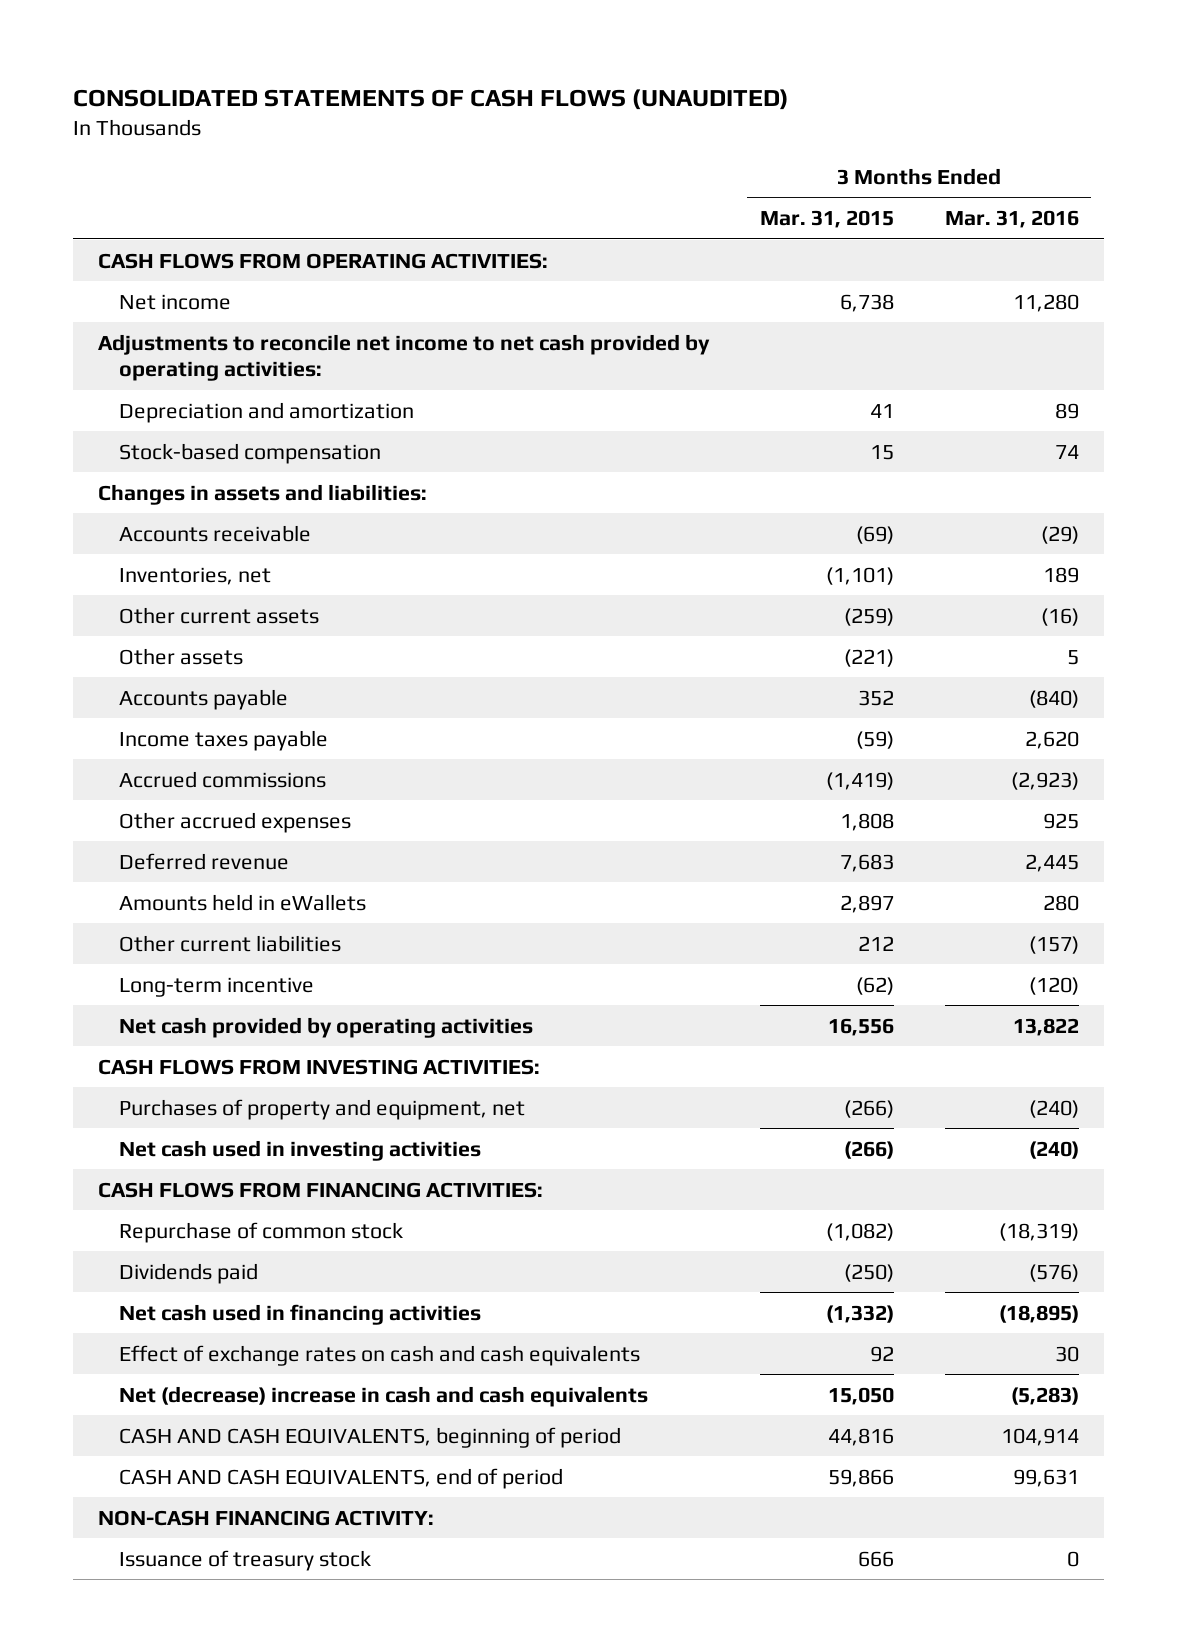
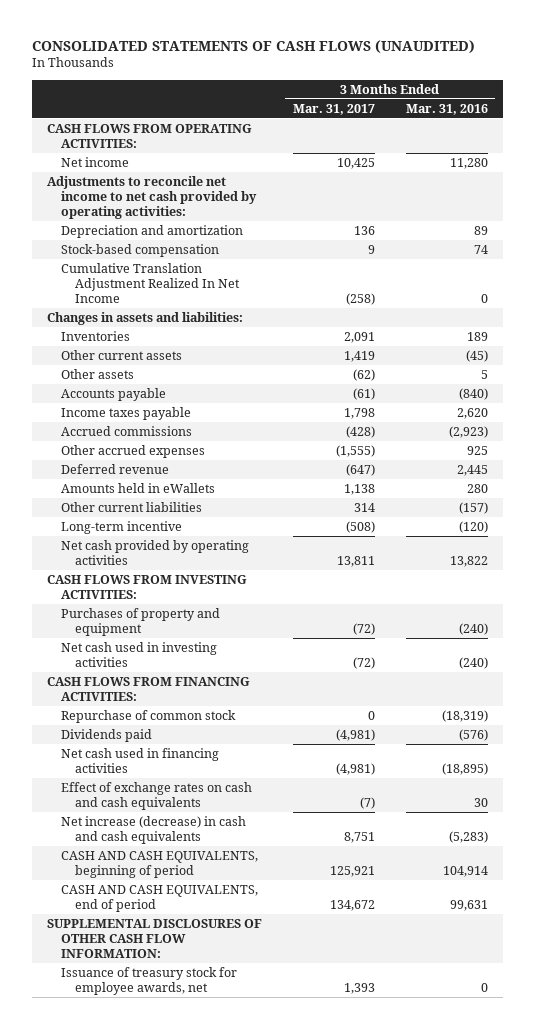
- | 3 Months Ended Mar. 31, 2015 | 3 Months Ended Mar. 31, 2016
+ | 3 Months Ended Mar. 31, 2017 | 3 Months Ended Mar. 31, 2016
+ Cumulative Translation Adjustment Realized In Net Income | (258) | 0
- Accounts receivable | (69) | (29)
- Inventories, net | (1,101) | 189
- Other current assets | (259) | (16)
+ Inventories | 2,091 | 189
+ Other current assets | 1,419 | (45)
- Purchases of property and equipment, net | (266) | (240)
+ Purchases of property and equipment | (72) | (240)
- Net (decrease) increase in cash and cash equivalents | 15,050 | (5,283)
+ Net increase (decrease) in cash and cash equivalents | 8,751 | (5,283)
- NON-CASH FINANCING ACTIVITY:
- Issuance of treasury stock | 666 | 0
+ SUPPLEMENTAL DISCLOSURES OF OTHER CASH FLOW INFORMATION:
+ Issuance of treasury stock for employee awards, net | 1,393 | 0

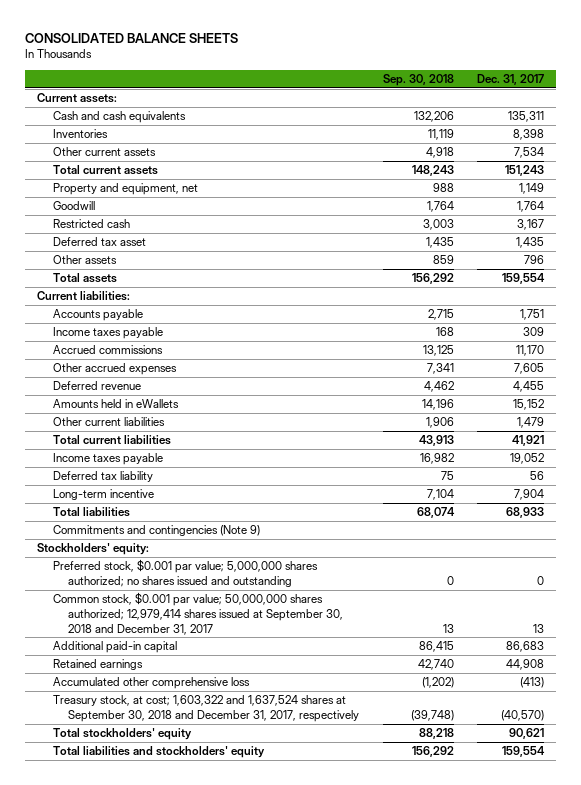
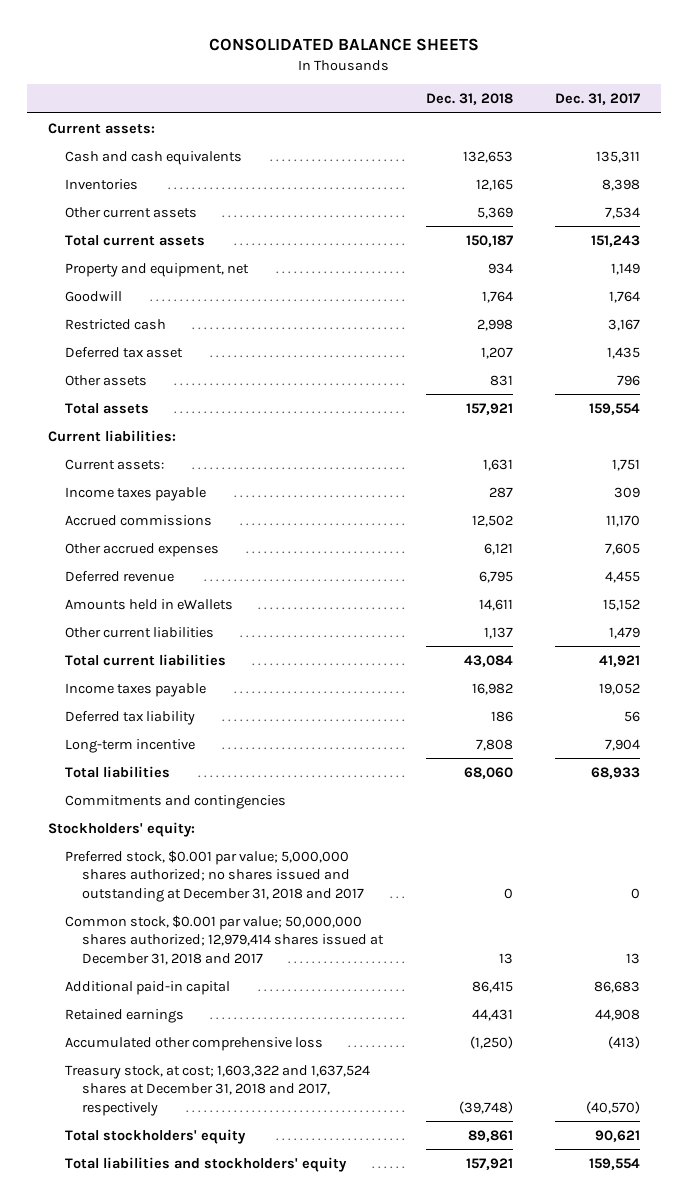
- | Sep. 30, 2018 | Dec. 31, 2017
+ | Dec. 31, 2018 | Dec. 31, 2017
- Accounts payable | 2,715 | 1,751
+ Current assets: | 1,631 | 1,751
- Commitments and contingencies (Note 9)
+ Commitments and contingencies
- Preferred stock, $0.001 par value; 5,000,000 shares authorized; no shares issued and outstanding | 0 | 0
- Common stock, $0.001 par value; 50,000,000 shares authorized; 12,979,414 shares issued at September 30, 2018 and December 31, 2017 | 13 | 13
+ Preferred stock, $0.001 par value; 5,000,000 shares authorized; no shares issued and outstanding at December 31, 2018 and 2017 | 0 | 0
+ Common stock, $0.001 par value; 50,000,000 shares authorized; 12,979,414 shares issued at December 31, 2018 and 2017 | 13 | 13
- Treasury stock, at cost; 1,603,322 and 1,637,524 shares at September 30, 2018 and December 31, 2017, respectively | (39,748) | (40,570)
+ Treasury stock, at cost; 1,603,322 and 1,637,524 shares at December 31, 2018 and 2017, respectively | (39,748) | (40,570)

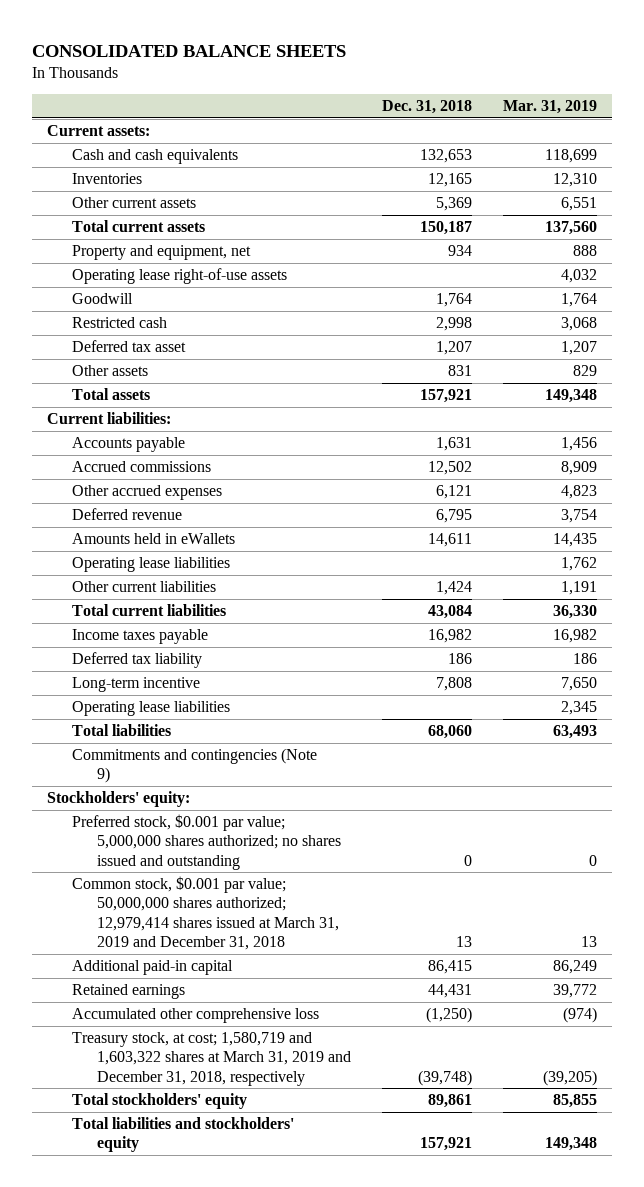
- | Dec. 31, 2018 | Dec. 31, 2017
+ | Dec. 31, 2018 | Mar. 31, 2019
+ Operating lease right-of-use assets | | 4,032
- Current assets: | 1,631 | 1,751
- Income taxes payable | 287 | 309
+ Accounts payable | 1,631 | 1,456
- Other current liabilities | 1,137 | 1,479
+ Operating lease liabilities | | 1,762
+ Other current liabilities | 1,424 | 1,191
+ Operating lease liabilities | | 2,345
- Commitments and contingencies
+ Commitments and contingencies (Note 9)
- Preferred stock, $0.001 par value; 5,000,000 shares authorized; no shares issued and outstanding at December 31, 2018 and 2017 | 0 | 0
- Common stock, $0.001 par value; 50,000,000 shares authorized; 12,979,414 shares issued at December 31, 2018 and 2017 | 13 | 13
+ Preferred stock, $0.001 par value; 5,000,000 shares authorized; no shares issued and outstanding | 0 | 0
+ Common stock, $0.001 par value; 50,000,000 shares authorized; 12,979,414 shares issued at March 31, 2019 and December 31, 2018 | 13 | 13
- Treasury stock, at cost; 1,603,322 and 1,637,524 shares at December 31, 2018 and 2017, respectively | (39,748) | (40,570)
+ Treasury stock, at cost; 1,580,719 and 1,603,322 shares at March 31, 2019 and December 31, 2018, respectively | (39,748) | (39,205)

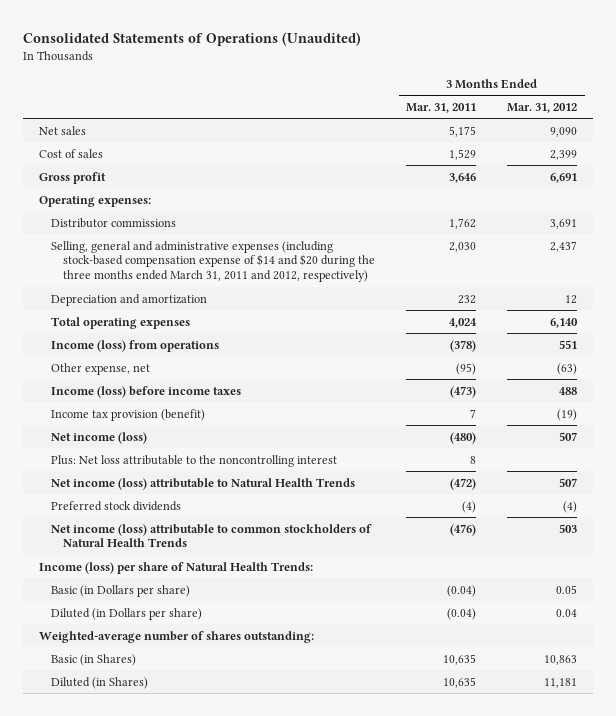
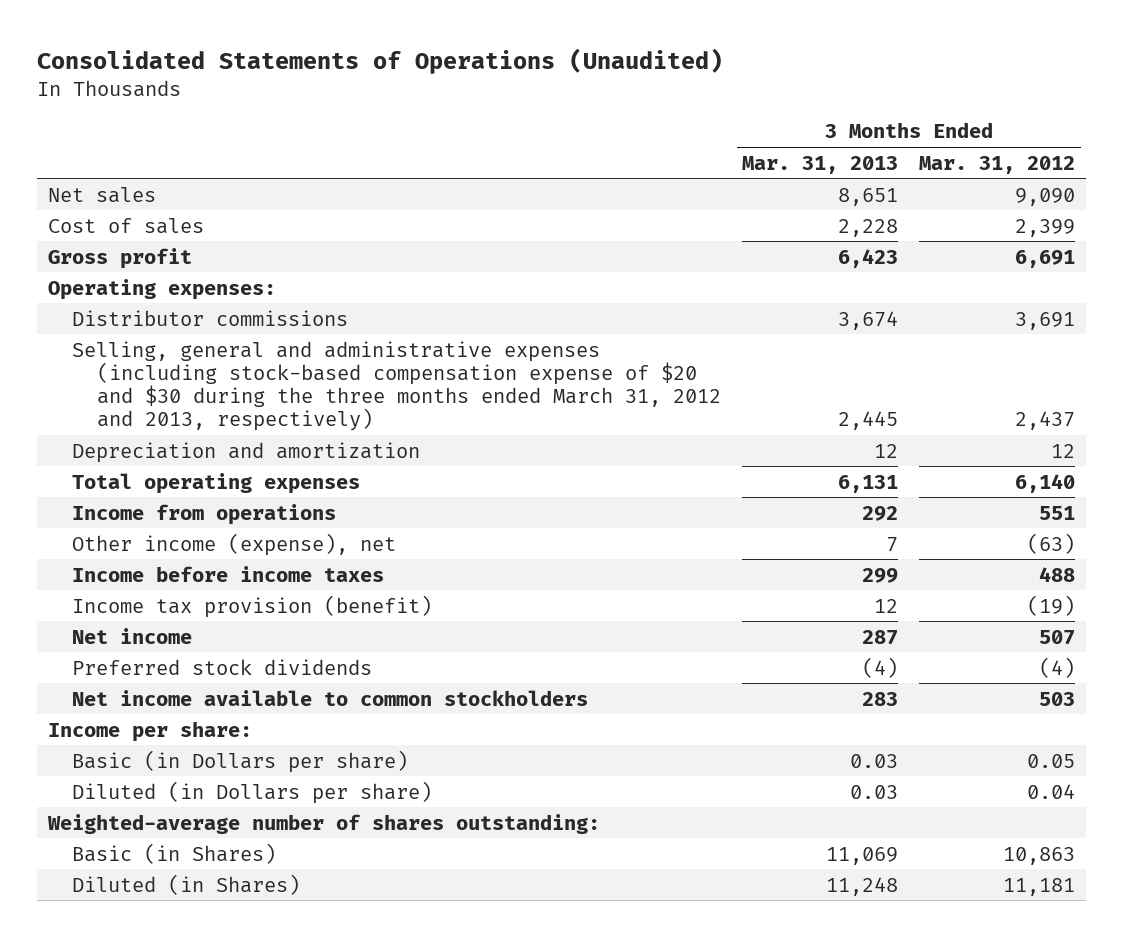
- | 3 Months Ended Mar. 31, 2011 | 3 Months Ended Mar. 31, 2012
+ | 3 Months Ended Mar. 31, 2013 | 3 Months Ended Mar. 31, 2012
- Selling, general and administrative expenses (including stock-based compensation expense of $14 and $20 during the three months ended March 31, 2011 and 2012, respectively) | 2,030 | 2,437
+ Selling, general and administrative expenses (including stock-based compensation expense of $20 and $30 during the three months ended March 31, 2012 and 2013, respectively) | 2,445 | 2,437
- Income (loss) from operations | (378) | 551
- Other expense, net | (95) | (63)
- Income (loss) before income taxes | (473) | 488
+ Income from operations | 292 | 551
+ Other income (expense), net | 7 | (63)
+ Income before income taxes | 299 | 488
- Net income (loss) | (480) | 507
- Plus: Net loss attributable to the noncontrolling interest | 8 |
- Net income (loss) attributable to Natural Health Trends | (472) | 507
+ Net income | 287 | 507
- Net income (loss) attributable to common stockholders of Natural Health Trends | (476) | 503
- Income (loss) per share of Natural Health Trends:
+ Net income available to common stockholders | 283 | 503
+ Income per share:

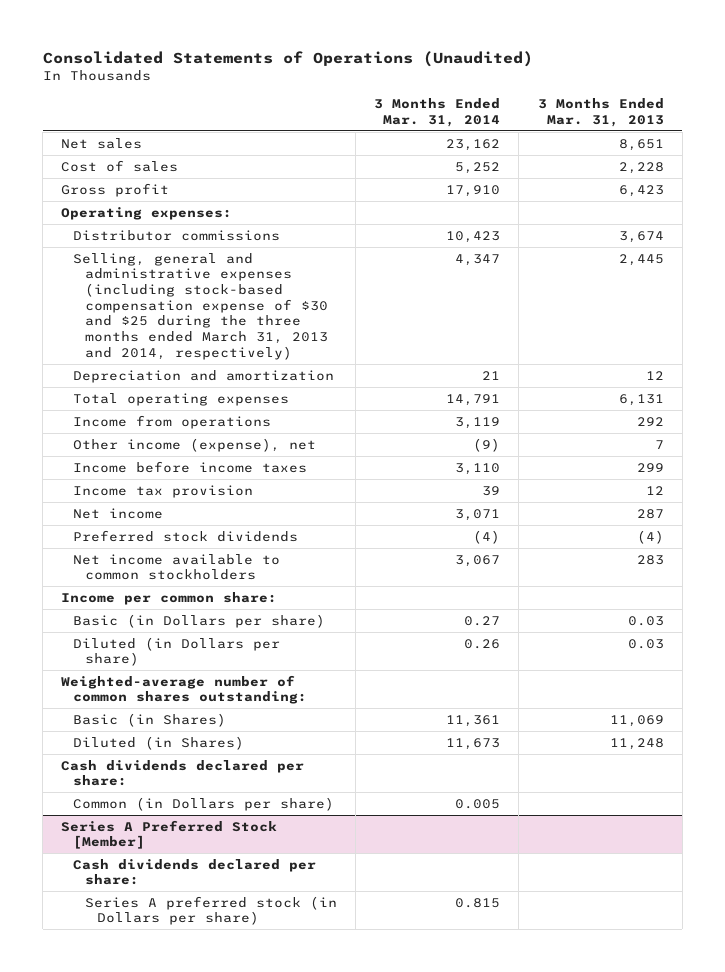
- | 3 Months Ended Mar. 31, 2013 | 3 Months Ended Mar. 31, 2012
+ | 3 Months Ended Mar. 31, 2014 | 3 Months Ended Mar. 31, 2013
- Selling, general and administrative expenses (including stock-based compensation expense of $20 and $30 during the three months ended March 31, 2012 and 2013, respectively) | 2,445 | 2,437
+ Selling, general and administrative expenses (including stock-based compensation expense of $30 and $25 during the three months ended March 31, 2013 and 2014, respectively) | 4,347 | 2,445
- Income tax provision (benefit) | 12 | (19)
+ Income tax provision | 39 | 12
- Income per share:
+ Income per common share:
- Weighted-average number of shares outstanding:
+ Weighted-average number of common shares outstanding:
+ Cash dividends declared per share:
+ Common (in Dollars per share) | 0.005 |
+ Series A Preferred Stock [Member]
+ Cash dividends declared per share:
+ Series A preferred stock (in Dollars per share) | 0.815 |

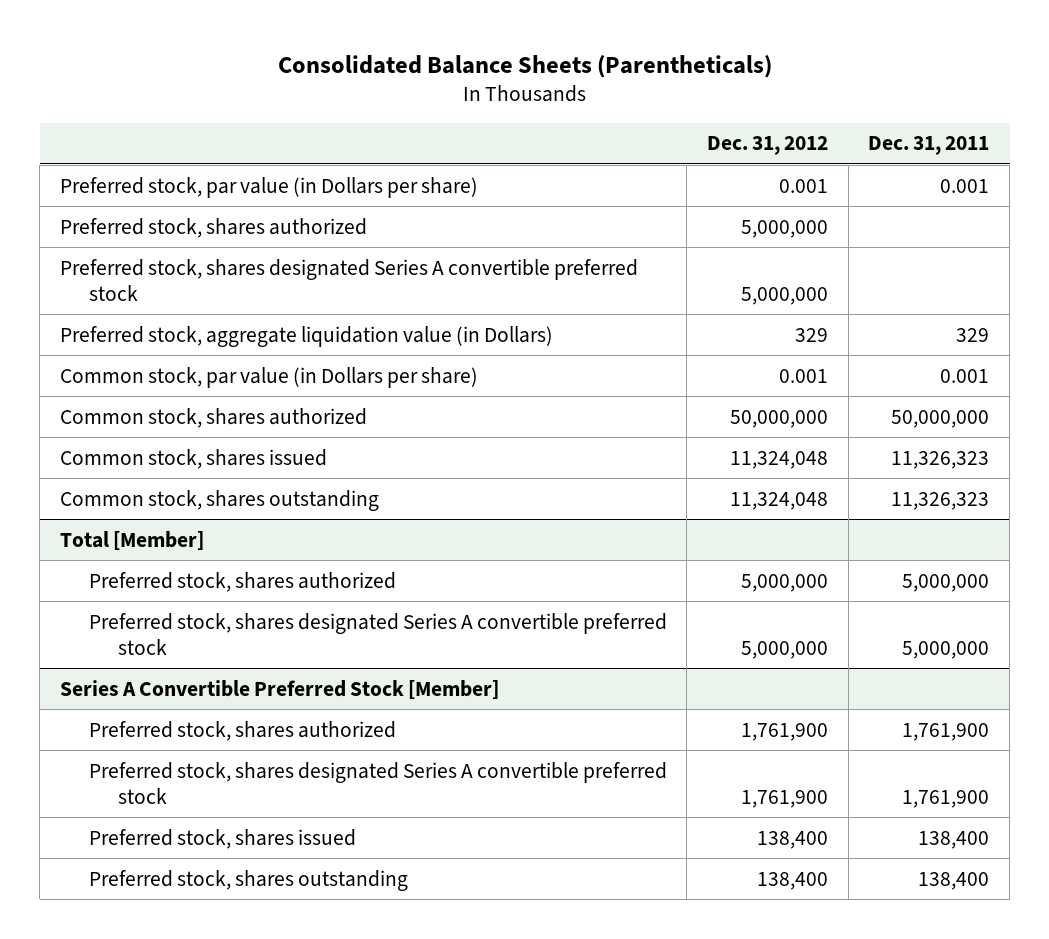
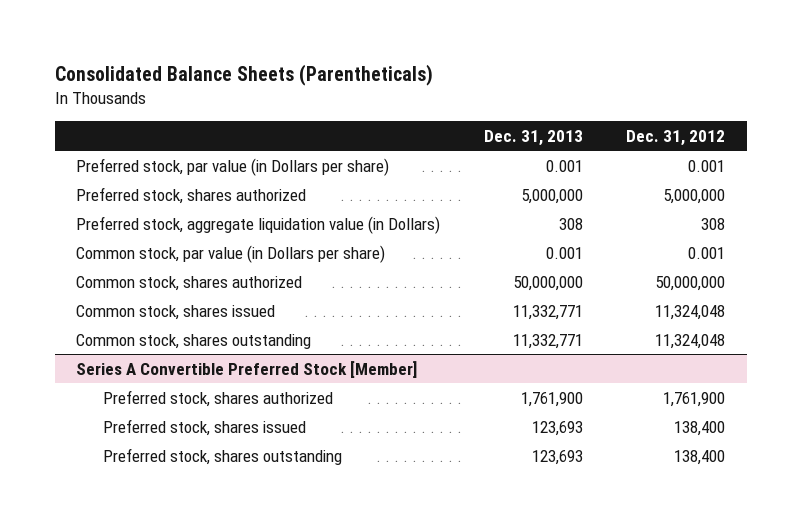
- | Dec. 31, 2012 | Dec. 31, 2011
+ | Dec. 31, 2013 | Dec. 31, 2012
- Preferred stock, shares designated Series A convertible preferred stock | 5,000,000 |
- Preferred stock, aggregate liquidation value (in Dollars) | 329 | 329
+ Preferred stock, aggregate liquidation value (in Dollars) | 308 | 308
- Total [Member]
- Preferred stock, shares authorized | 5,000,000 | 5,000,000
- Preferred stock, shares designated Series A convertible preferred stock | 5,000,000 | 5,000,000
@ Series A Convertible Preferred Stock [Member]
- Preferred stock, shares designated Series A convertible preferred stock | 1,761,900 | 1,761,900

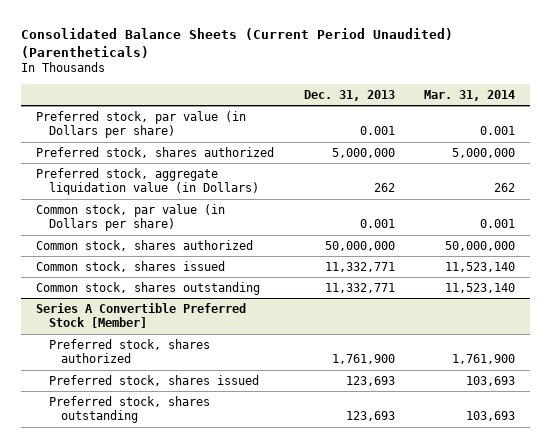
- Consolidated Balance Sheets (Parentheticals)
+ Consolidated Balance Sheets (Current Period Unaudited) (Parentheticals)
- | Dec. 31, 2013 | Dec. 31, 2012
+ | Dec. 31, 2013 | Mar. 31, 2014
- Preferred stock, aggregate liquidation value (in Dollars) | 308 | 308
+ Preferred stock, aggregate liquidation value (in Dollars) | 262 | 262

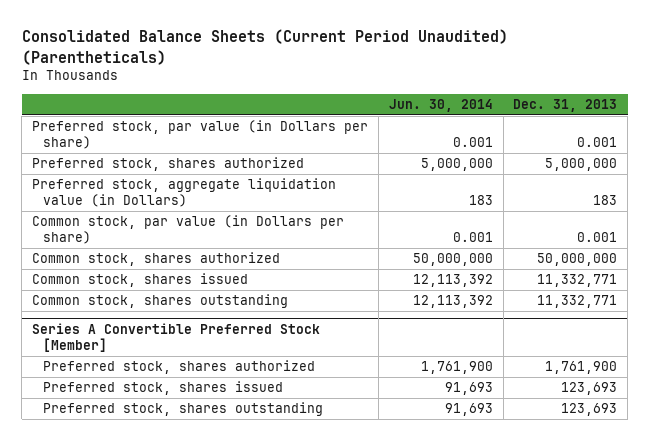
- | Dec. 31, 2013 | Mar. 31, 2014
+ | Jun. 30, 2014 | Dec. 31, 2013
- Preferred stock, aggregate liquidation value (in Dollars) | 262 | 262
+ Preferred stock, aggregate liquidation value (in Dollars) | 183 | 183

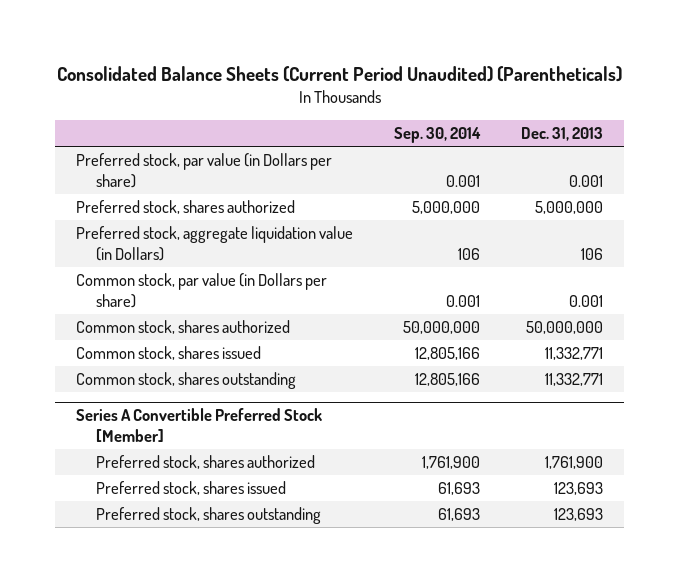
- | Jun. 30, 2014 | Dec. 31, 2013
+ | Sep. 30, 2014 | Dec. 31, 2013
- Preferred stock, aggregate liquidation value (in Dollars) | 183 | 183
+ Preferred stock, aggregate liquidation value (in Dollars) | 106 | 106

